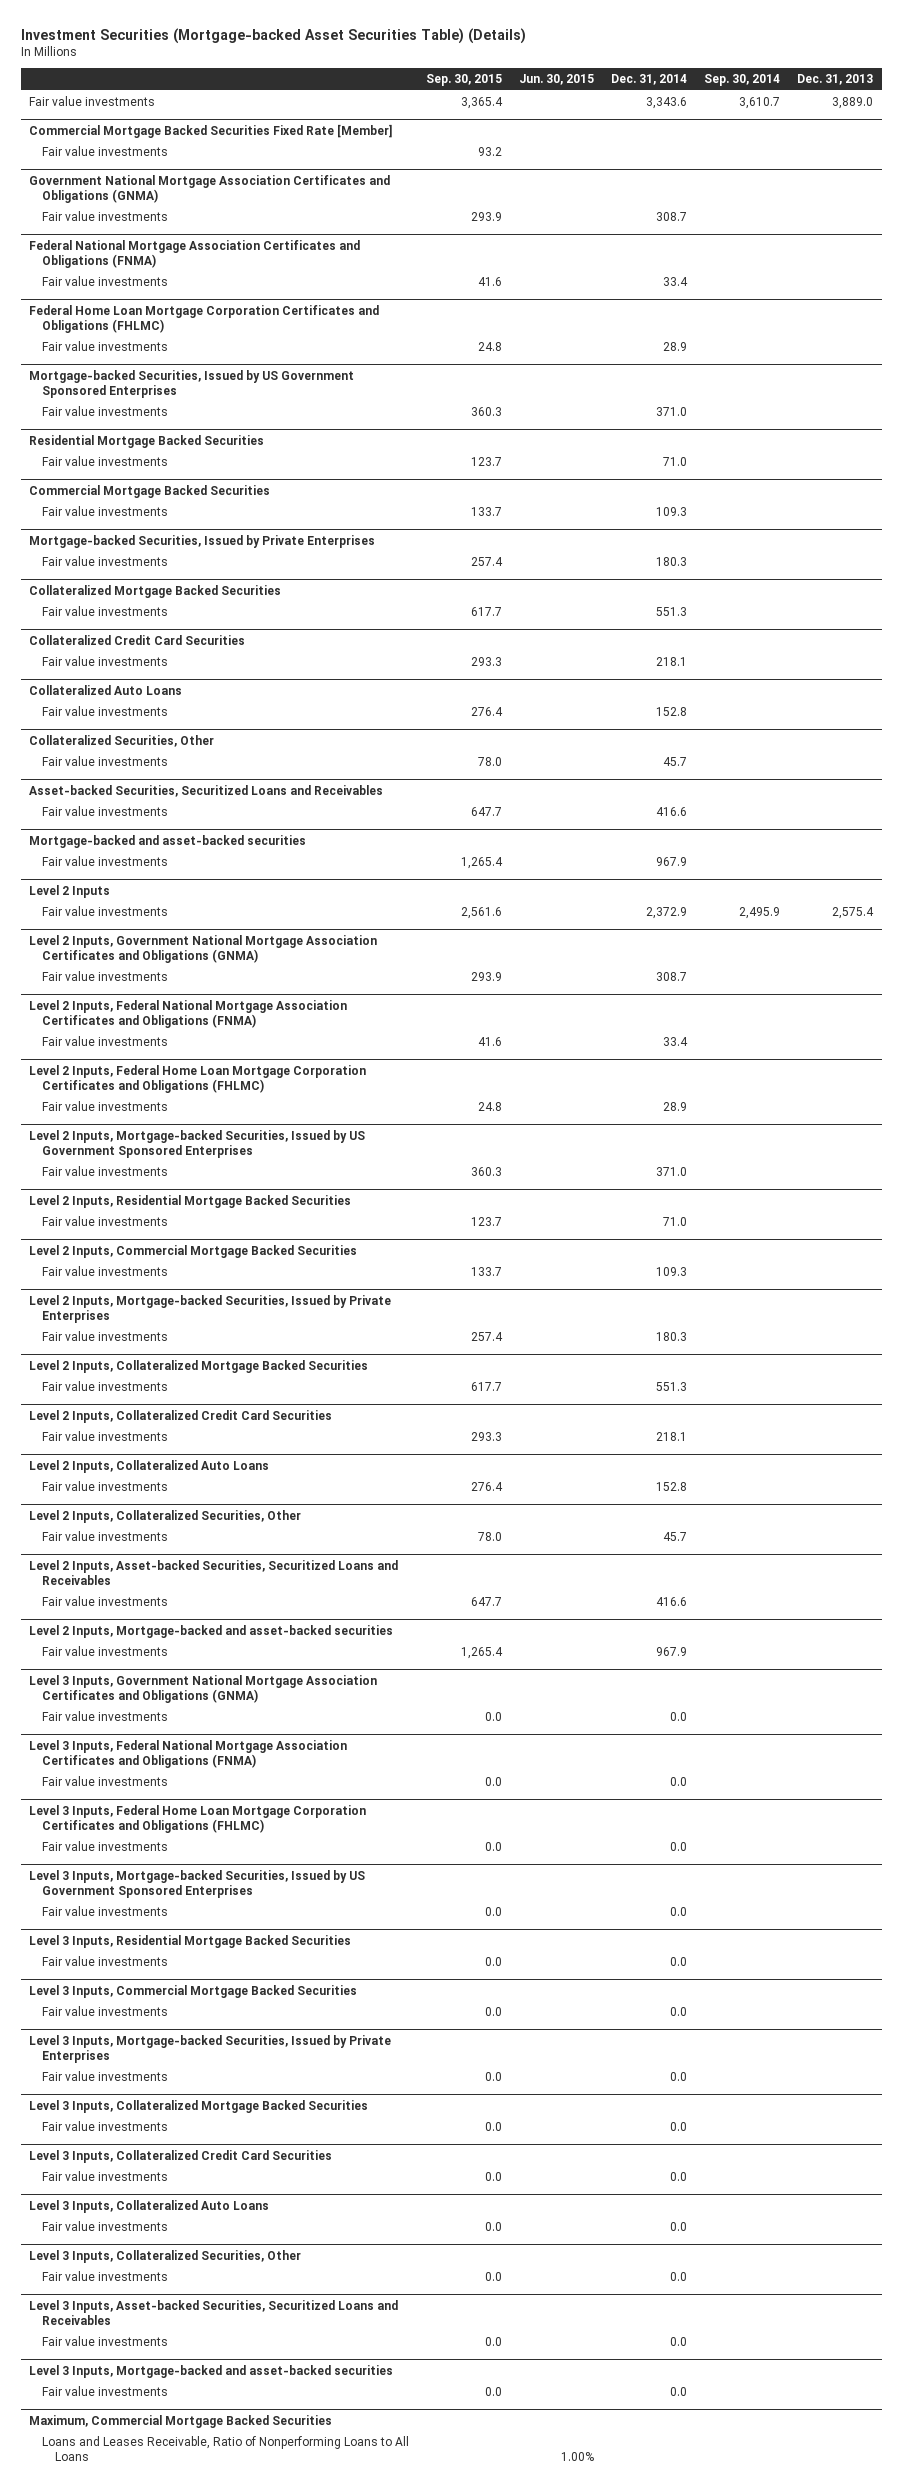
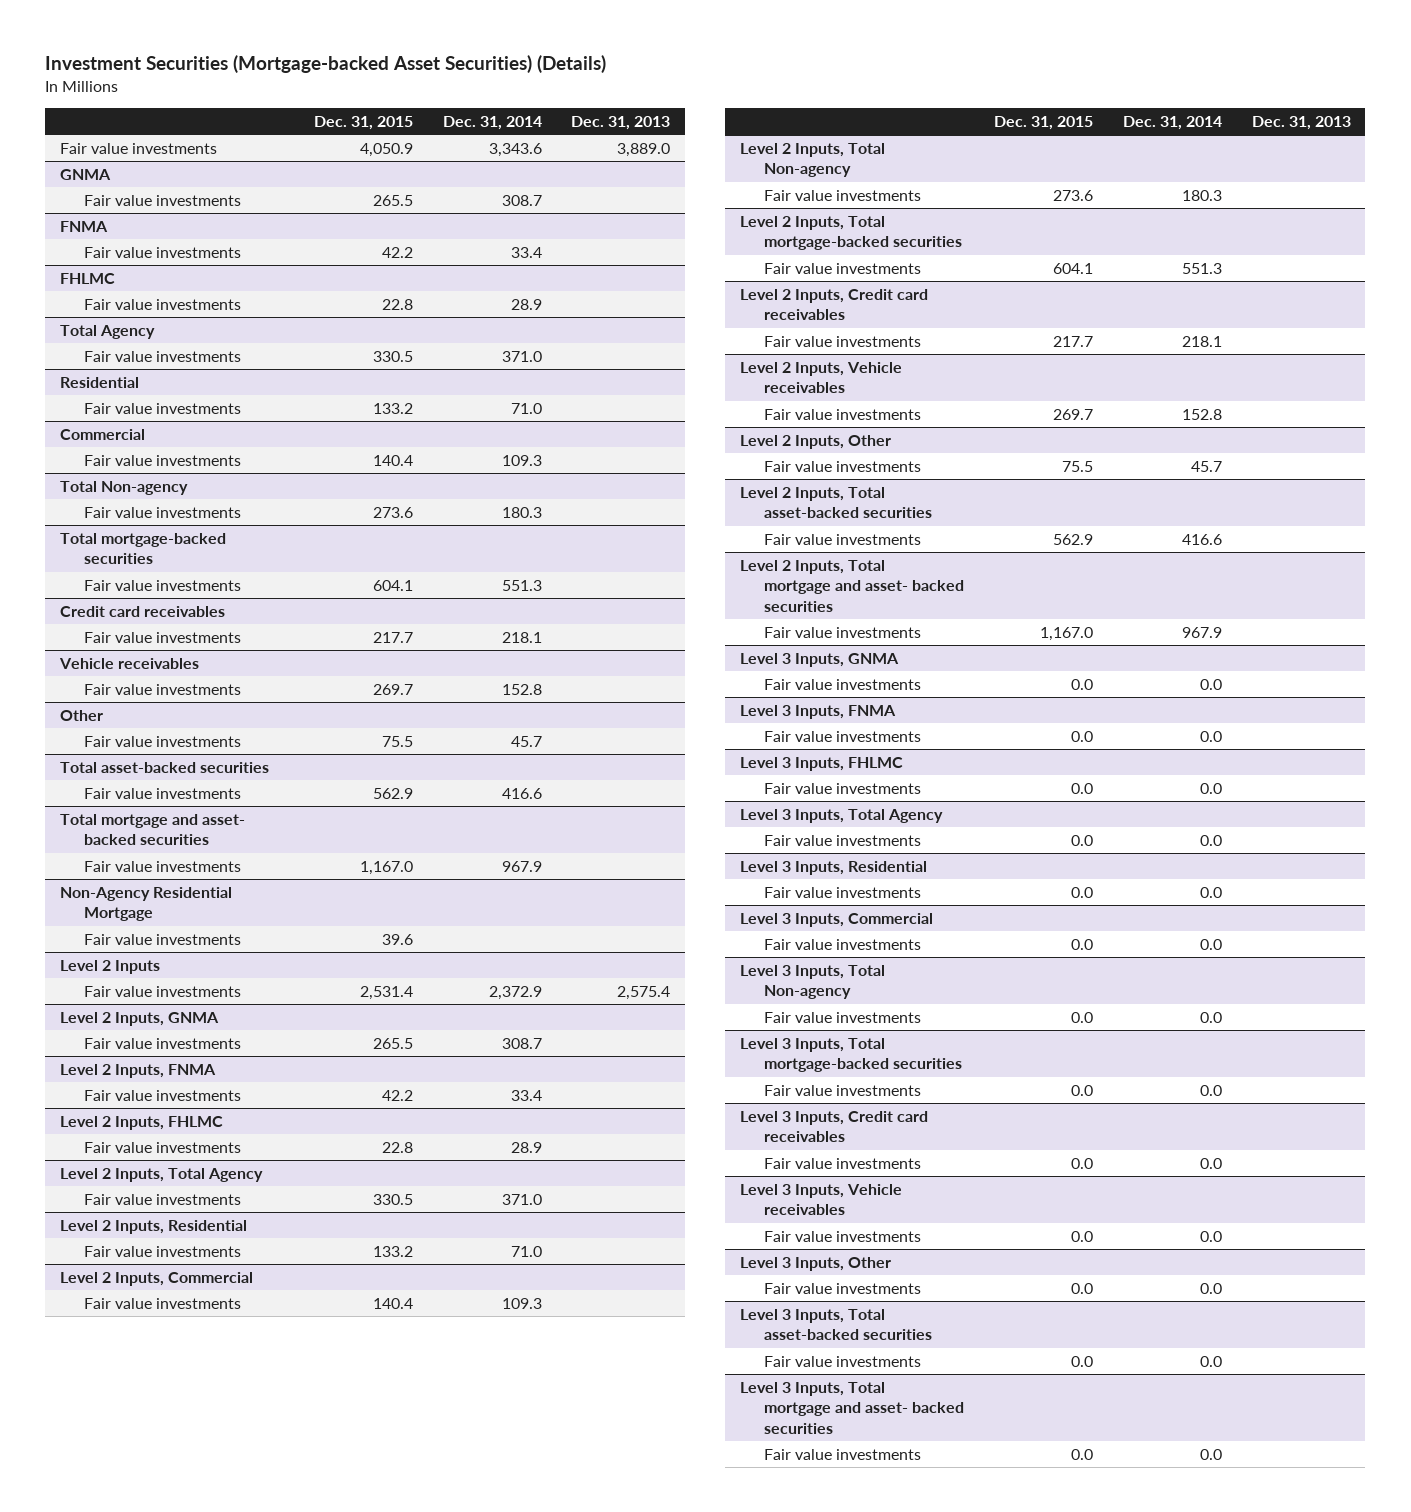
- Investment Securities (Mortgage-backed Asset Securities Table) (Details)
+ Investment Securities (Mortgage-backed Asset Securities) (Details)
- | Sep. 30, 2015 | Jun. 30, 2015 | Dec. 31, 2014 | Sep. 30, 2014 | Dec. 31, 2013
+ | Dec. 31, 2015 | Dec. 31, 2014 | Dec. 31, 2013
- Commercial Mortgage Backed Securities Fixed Rate [Member]
- Fair value investments | 93.2 | | | |
- Government National Mortgage Association Certificates and Obligations (GNMA)
+ GNMA
- Federal National Mortgage Association Certificates and Obligations (FNMA)
+ FNMA
- Federal Home Loan Mortgage Corporation Certificates and Obligations (FHLMC)
+ FHLMC
- Mortgage-backed Securities, Issued by US Government Sponsored Enterprises
+ Total Agency
- Residential Mortgage Backed Securities
+ Residential
- Commercial Mortgage Backed Securities
+ Commercial
- Mortgage-backed Securities, Issued by Private Enterprises
+ Total Non-agency
- Collateralized Mortgage Backed Securities
+ Total mortgage-backed securities
- Collateralized Credit Card Securities
+ Credit card receivables
- Collateralized Auto Loans
+ Vehicle receivables
- Collateralized Securities, Other
+ Other
- Asset-backed Securities, Securitized Loans and Receivables
+ Total asset-backed securities
- Mortgage-backed and asset-backed securities
+ Total mortgage and asset- backed securities
+ Non-Agency Residential Mortgage
+ Fair value investments | 39.6 | |
- Level 2 Inputs, Government National Mortgage Association Certificates and Obligations (GNMA)
+ Level 2 Inputs, GNMA
- Level 2 Inputs, Federal National Mortgage Association Certificates and Obligations (FNMA)
+ Level 2 Inputs, FNMA
- Level 2 Inputs, Federal Home Loan Mortgage Corporation Certificates and Obligations (FHLMC)
+ Level 2 Inputs, FHLMC
- Level 2 Inputs, Mortgage-backed Securities, Issued by US Government Sponsored Enterprises
+ Level 2 Inputs, Total Agency
- Level 2 Inputs, Residential Mortgage Backed Securities
+ Level 2 Inputs, Residential
- Level 2 Inputs, Commercial Mortgage Backed Securities
+ Level 2 Inputs, Commercial
- Level 2 Inputs, Mortgage-backed Securities, Issued by Private Enterprises
+ Level 2 Inputs, Total Non-agency
- Level 2 Inputs, Collateralized Mortgage Backed Securities
+ Level 2 Inputs, Total mortgage-backed securities
- Level 2 Inputs, Collateralized Credit Card Securities
+ Level 2 Inputs, Credit card receivables
- Level 2 Inputs, Collateralized Auto Loans
+ Level 2 Inputs, Vehicle receivables
- Level 2 Inputs, Collateralized Securities, Other
+ Level 2 Inputs, Other
- Level 2 Inputs, Asset-backed Securities, Securitized Loans and Receivables
+ Level 2 Inputs, Total asset-backed securities
- Level 2 Inputs, Mortgage-backed and asset-backed securities
+ Level 2 Inputs, Total mortgage and asset- backed securities
- Level 3 Inputs, Government National Mortgage Association Certificates and Obligations (GNMA)
+ Level 3 Inputs, GNMA
- Level 3 Inputs, Federal National Mortgage Association Certificates and Obligations (FNMA)
+ Level 3 Inputs, FNMA
- Level 3 Inputs, Federal Home Loan Mortgage Corporation Certificates and Obligations (FHLMC)
+ Level 3 Inputs, FHLMC
- Level 3 Inputs, Mortgage-backed Securities, Issued by US Government Sponsored Enterprises
+ Level 3 Inputs, Total Agency
- Level 3 Inputs, Residential Mortgage Backed Securities
+ Level 3 Inputs, Residential
- Level 3 Inputs, Commercial Mortgage Backed Securities
+ Level 3 Inputs, Commercial
- Level 3 Inputs, Mortgage-backed Securities, Issued by Private Enterprises
+ Level 3 Inputs, Total Non-agency
- Level 3 Inputs, Collateralized Mortgage Backed Securities
+ Level 3 Inputs, Total mortgage-backed securities
- Level 3 Inputs, Collateralized Credit Card Securities
+ Level 3 Inputs, Credit card receivables
- Level 3 Inputs, Collateralized Auto Loans
+ Level 3 Inputs, Vehicle receivables
- Level 3 Inputs, Collateralized Securities, Other
+ Level 3 Inputs, Other
- Level 3 Inputs, Asset-backed Securities, Securitized Loans and Receivables
+ Level 3 Inputs, Total asset-backed securities
- Level 3 Inputs, Mortgage-backed and asset-backed securities
+ Level 3 Inputs, Total mortgage and asset- backed securities
- Maximum, Commercial Mortgage Backed Securities
- Loans and Leases Receivable, Ratio of Nonperforming Loans to All Loans | | 1.00% | | |

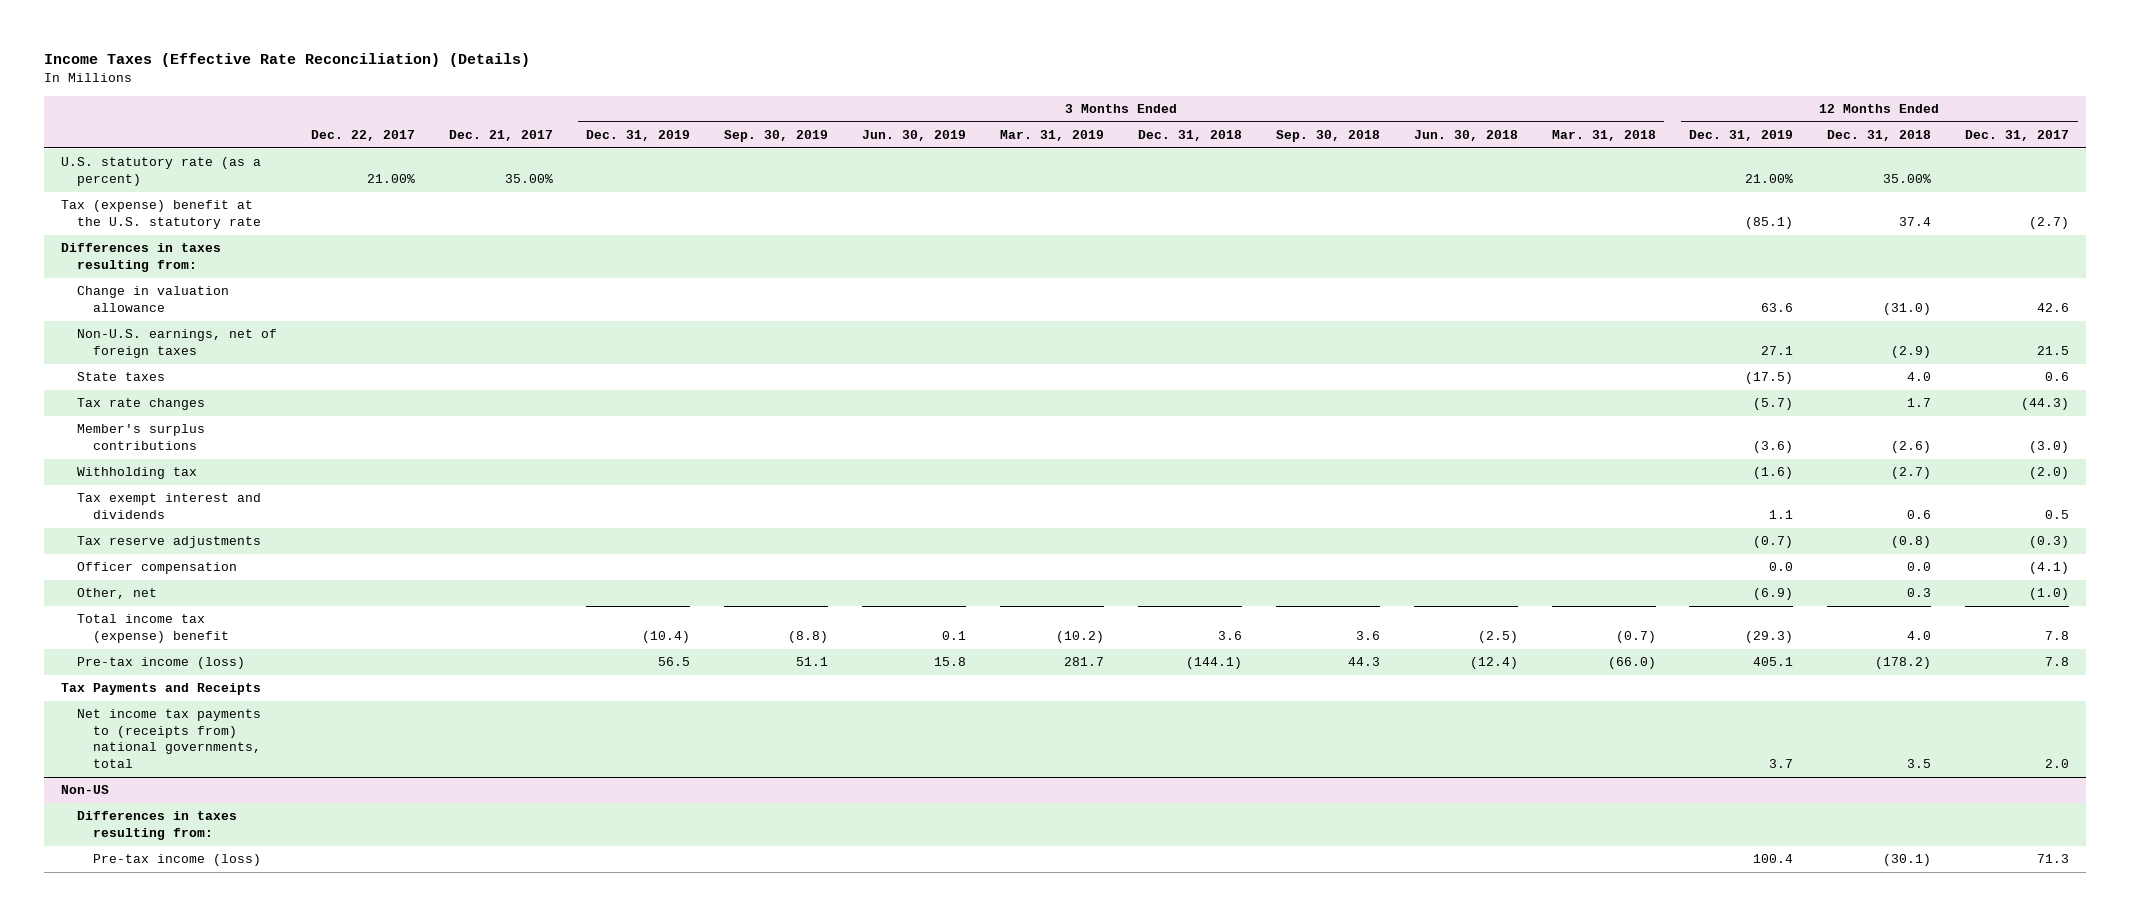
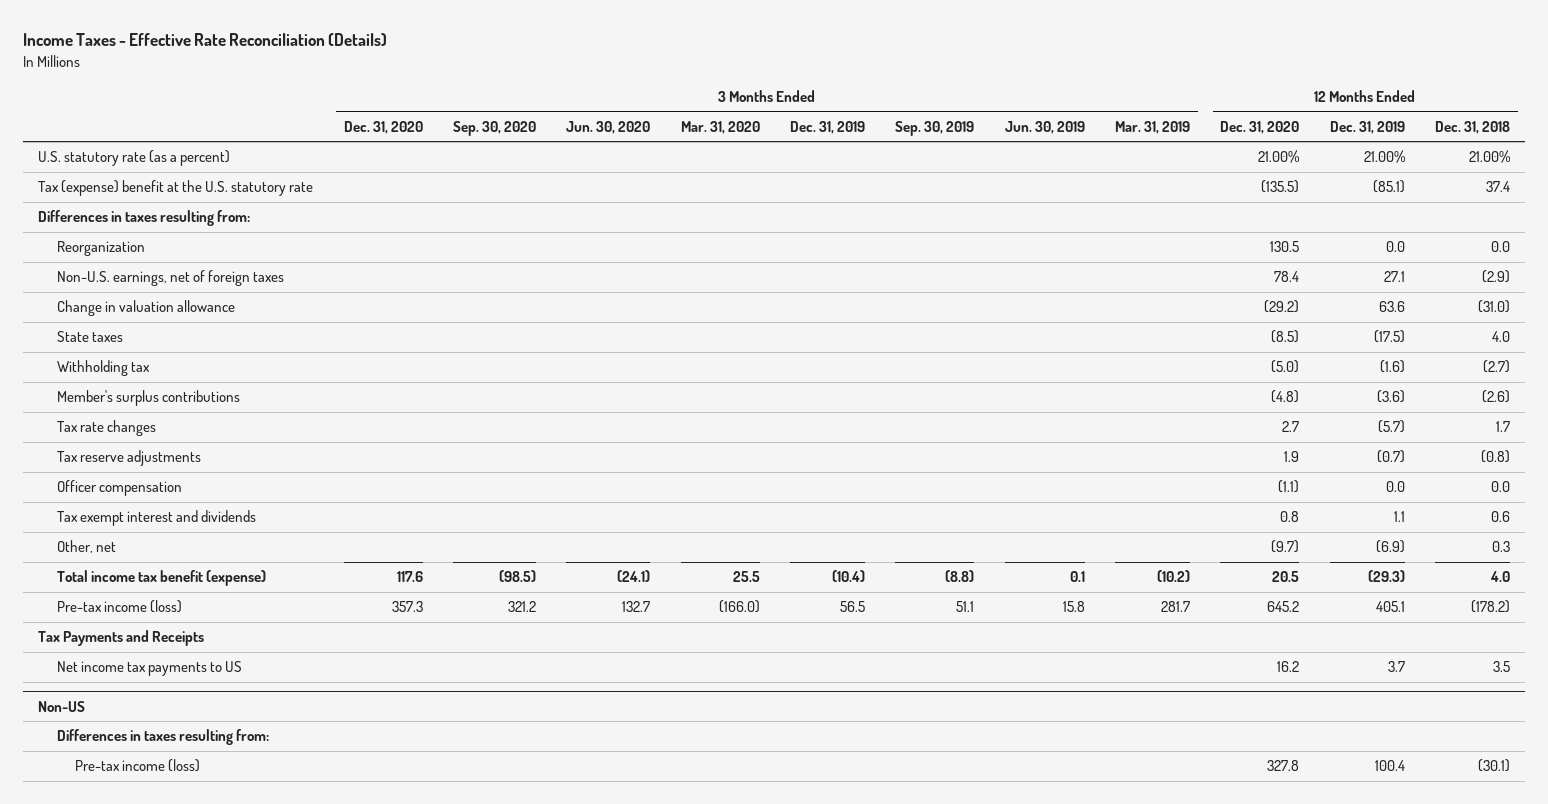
- Income Taxes (Effective Rate Reconciliation) (Details)
+ Income Taxes - Effective Rate Reconciliation (Details)
- | Dec. 22, 2017 | Dec. 21, 2017 | 3 Months Ended Dec. 31, 2019 | 3 Months Ended Sep. 30, 2019 | 3 Months Ended Jun. 30, 2019 | 3 Months Ended Mar. 31, 2019 | 3 Months Ended Dec. 31, 2018 | 3 Months Ended Sep. 30, 2018 | 3 Months Ended Jun. 30, 2018 | 3 Months Ended Mar. 31, 2018 | 12 Months Ended Dec. 31, 2019 | 12 Months Ended Dec. 31, 2018 | 12 Months Ended Dec. 31, 2017
+ | 3 Months Ended Dec. 31, 2020 | 3 Months Ended Sep. 30, 2020 | 3 Months Ended Jun. 30, 2020 | 3 Months Ended Mar. 31, 2020 | 3 Months Ended Dec. 31, 2019 | 3 Months Ended Sep. 30, 2019 | 3 Months Ended Jun. 30, 2019 | 3 Months Ended Mar. 31, 2019 | 12 Months Ended Dec. 31, 2020 | 12 Months Ended Dec. 31, 2019 | 12 Months Ended Dec. 31, 2018
- U.S. statutory rate (as a percent) | 21.00% | 35.00% | | | | | | | | | 21.00% | 35.00% |
+ U.S. statutory rate (as a percent) | | | | | | | | | 21.00% | 21.00% | 21.00%
+ Reorganization | | | | | | | | | 130.5 | 0.0 | 0.0
moved down: Change in valuation allowance | | | | | | | | | (29.2) | 63.6 | (31.0)
moved down: Member's surplus contributions | | | | | | | | | (4.8) | (3.6) | (2.6)
moved down: Tax rate changes | | | | | | | | | 2.7 | (5.7) | 1.7
moved down: Tax exempt interest and dividends | | | | | | | | | 0.8 | 1.1 | 0.6
- Total income tax (expense) benefit | | | (10.4) | (8.8) | 0.1 | (10.2) | 3.6 | 3.6 | (2.5) | (0.7) | (29.3) | 4.0 | 7.8
+ Total income tax benefit (expense) | 117.6 | (98.5) | (24.1) | 25.5 | (10.4) | (8.8) | 0.1 | (10.2) | 20.5 | (29.3) | 4.0
- Net income tax payments to (receipts from) national governments, total | | | | | | | | | | | 3.7 | 3.5 | 2.0
+ Net income tax payments to US | | | | | | | | | 16.2 | 3.7 | 3.5

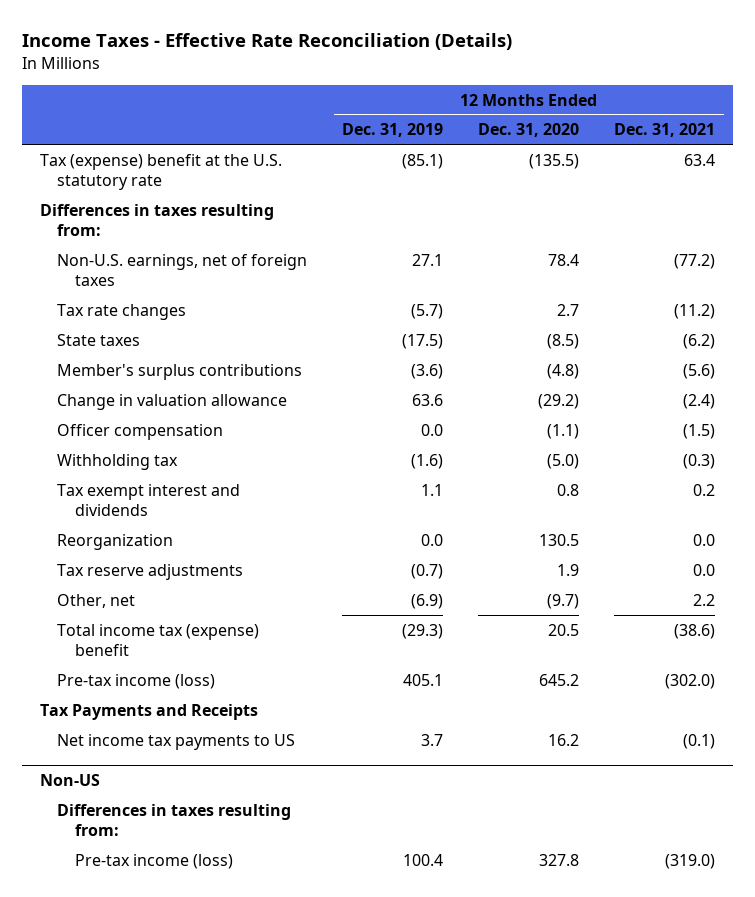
- | 3 Months Ended Dec. 31, 2020 | 3 Months Ended Sep. 30, 2020 | 3 Months Ended Jun. 30, 2020 | 3 Months Ended Mar. 31, 2020 | 3 Months Ended Dec. 31, 2019 | 3 Months Ended Sep. 30, 2019 | 3 Months Ended Jun. 30, 2019 | 3 Months Ended Mar. 31, 2019 | 12 Months Ended Dec. 31, 2020 | 12 Months Ended Dec. 31, 2019 | 12 Months Ended Dec. 31, 2018
+ | 12 Months Ended Dec. 31, 2019 | 12 Months Ended Dec. 31, 2020 | 12 Months Ended Dec. 31, 2021
- U.S. statutory rate (as a percent) | | | | | | | | | 21.00% | 21.00% | 21.00%
moved up: Tax rate changes | (5.7) | 2.7 | (11.2)
moved down: Change in valuation allowance | 63.6 | (29.2) | (2.4)
moved down: Withholding tax | (1.6) | (5.0) | (0.3)
moved down: Reorganization | 0.0 | 130.5 | 0.0
moved down: Tax reserve adjustments | (0.7) | 1.9 | 0.0
- Total income tax benefit (expense) | 117.6 | (98.5) | (24.1) | 25.5 | (10.4) | (8.8) | 0.1 | (10.2) | 20.5 | (29.3) | 4.0
+ Total income tax (expense) benefit | (29.3) | 20.5 | (38.6)

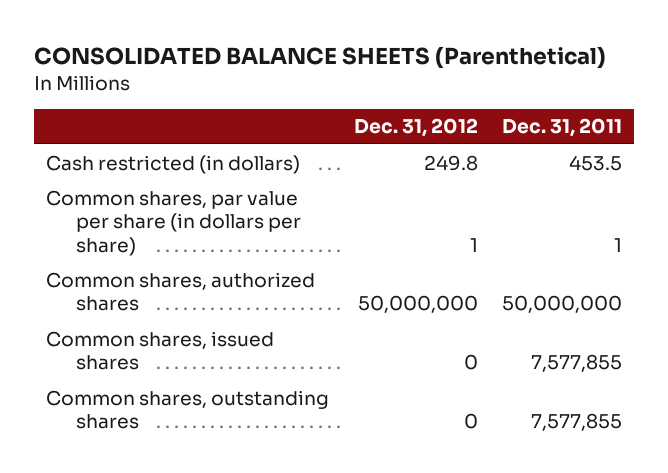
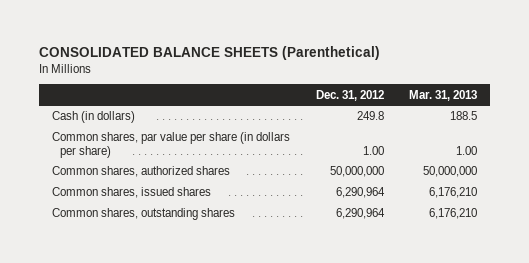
- | Dec. 31, 2012 | Dec. 31, 2011
+ | Dec. 31, 2012 | Mar. 31, 2013
- Cash restricted (in dollars) | 249.8 | 453.5
- Common shares, par value per share (in dollars per share) | 1 | 1
+ Cash (in dollars) | 249.8 | 188.5
+ Common shares, par value per share (in dollars per share) | 1.00 | 1.00
- Common shares, issued shares | 0 | 7,577,855
- Common shares, outstanding shares | 0 | 7,577,855
+ Common shares, issued shares | 6,290,964 | 6,176,210
+ Common shares, outstanding shares | 6,290,964 | 6,176,210

